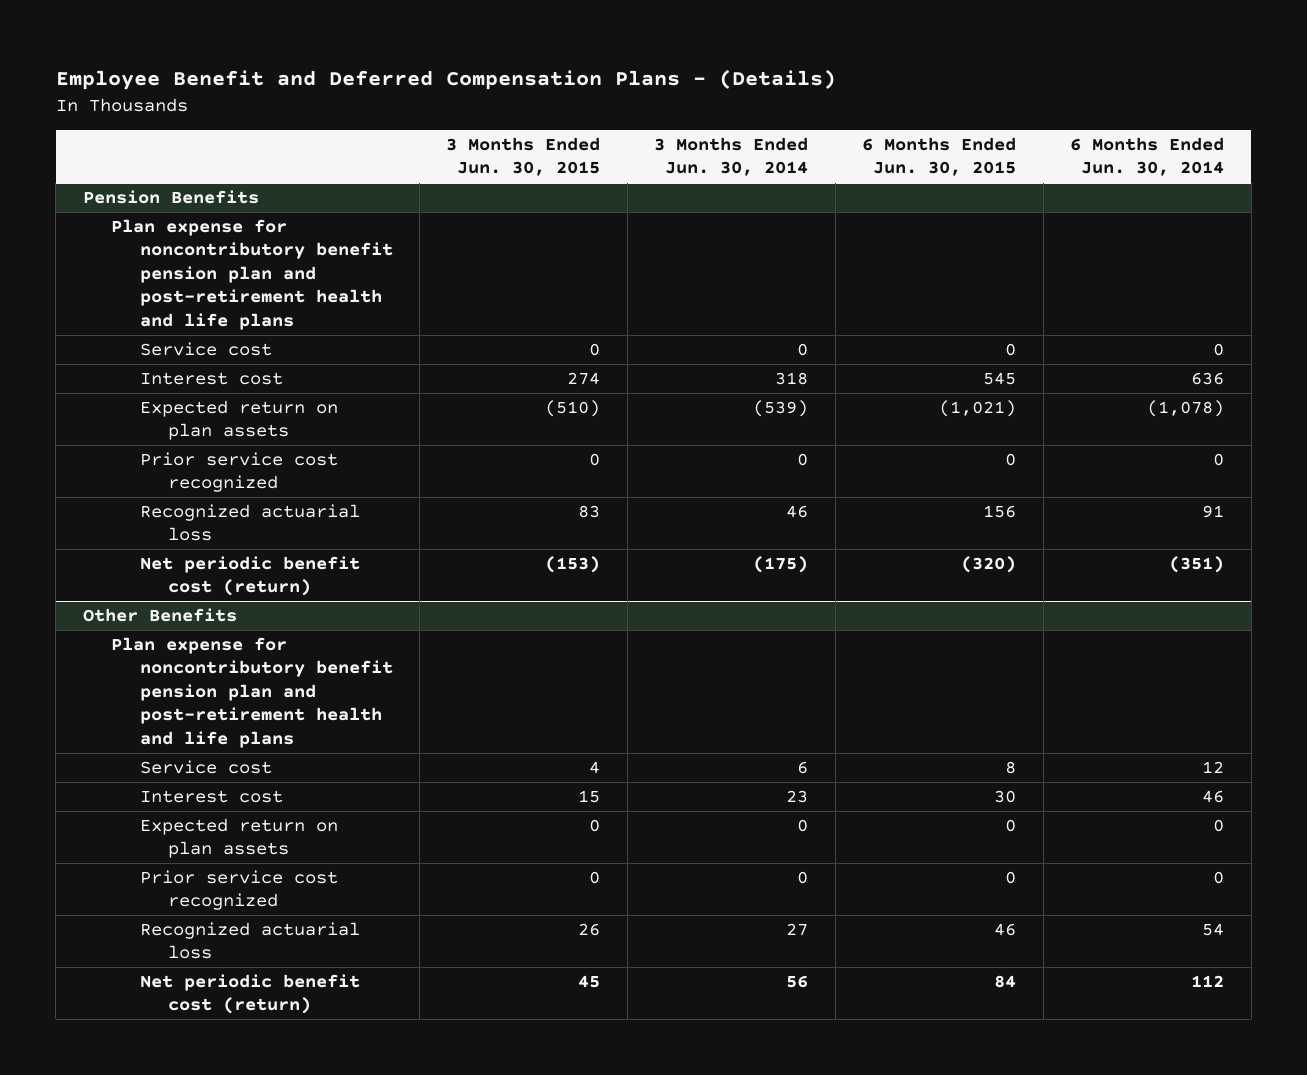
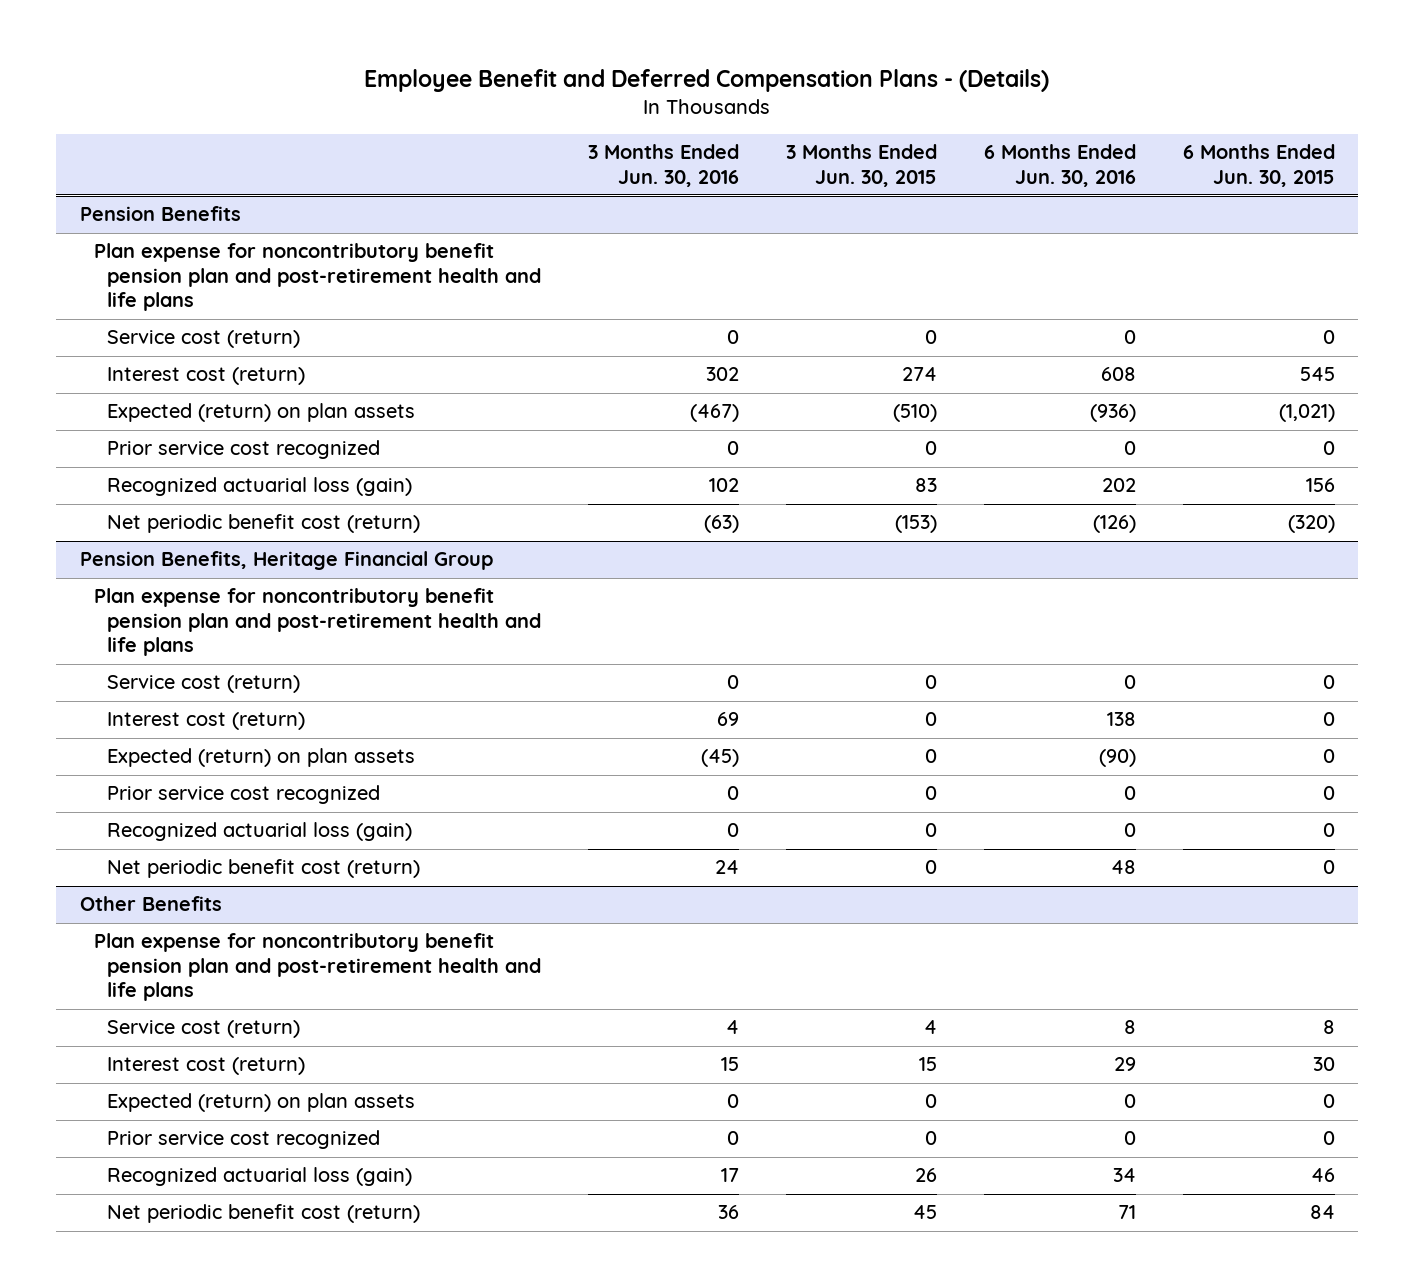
- | 3 Months Ended Jun. 30, 2015 | 3 Months Ended Jun. 30, 2014 | 6 Months Ended Jun. 30, 2015 | 6 Months Ended Jun. 30, 2014
+ | 3 Months Ended Jun. 30, 2016 | 3 Months Ended Jun. 30, 2015 | 6 Months Ended Jun. 30, 2016 | 6 Months Ended Jun. 30, 2015
@ Pension Benefits
- Service cost | 0 | 0 | 0 | 0
- Interest cost | 274 | 318 | 545 | 636
- Expected return on plan assets | (510) | (539) | (1,021) | (1,078)
+ Service cost (return) | 0 | 0 | 0 | 0
+ Interest cost (return) | 302 | 274 | 608 | 545
+ Expected (return) on plan assets | (467) | (510) | (936) | (1,021)
- Recognized actuarial loss | 83 | 46 | 156 | 91
+ Recognized actuarial loss (gain) | 102 | 83 | 202 | 156
+ Pension Benefits, Heritage Financial Group
+ Plan expense for noncontributory benefit pension plan and post-retirement health and life plans
+ Service cost (return) | 0 | 0 | 0 | 0
+ Interest cost (return) | 69 | 0 | 138 | 0
+ Expected (return) on plan assets | (45) | 0 | (90) | 0
+ Prior service cost recognized | 0 | 0 | 0 | 0
+ Recognized actuarial loss (gain) | 0 | 0 | 0 | 0
+ Net periodic benefit cost (return) | 24 | 0 | 48 | 0
@ Other Benefits
- Service cost | 4 | 6 | 8 | 12
- Interest cost | 15 | 23 | 30 | 46
- Expected return on plan assets | 0 | 0 | 0 | 0
+ Service cost (return) | 4 | 4 | 8 | 8
+ Interest cost (return) | 15 | 15 | 29 | 30
+ Expected (return) on plan assets | 0 | 0 | 0 | 0
- Recognized actuarial loss | 26 | 27 | 46 | 54
+ Recognized actuarial loss (gain) | 17 | 26 | 34 | 46

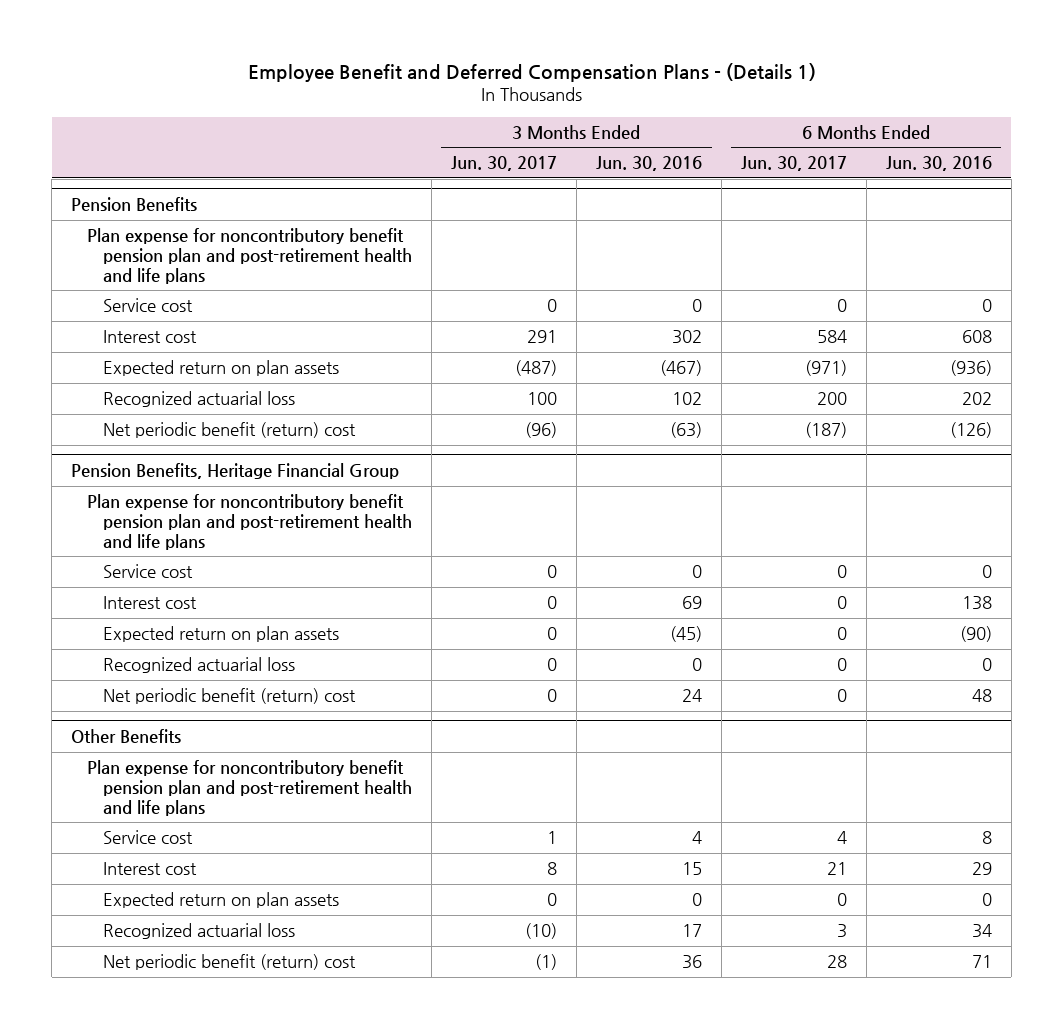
- Employee Benefit and Deferred Compensation Plans - (Details)
+ Employee Benefit and Deferred Compensation Plans - (Details 1)
- | 3 Months Ended Jun. 30, 2016 | 3 Months Ended Jun. 30, 2015 | 6 Months Ended Jun. 30, 2016 | 6 Months Ended Jun. 30, 2015
+ | 3 Months Ended Jun. 30, 2017 | 3 Months Ended Jun. 30, 2016 | 6 Months Ended Jun. 30, 2017 | 6 Months Ended Jun. 30, 2016
@ Pension Benefits
- Service cost (return) | 0 | 0 | 0 | 0
- Interest cost (return) | 302 | 274 | 608 | 545
- Expected (return) on plan assets | (467) | (510) | (936) | (1,021)
- Prior service cost recognized | 0 | 0 | 0 | 0
- Recognized actuarial loss (gain) | 102 | 83 | 202 | 156
- Net periodic benefit cost (return) | (63) | (153) | (126) | (320)
+ Service cost | 0 | 0 | 0 | 0
+ Interest cost | 291 | 302 | 584 | 608
+ Expected return on plan assets | (487) | (467) | (971) | (936)
+ Recognized actuarial loss | 100 | 102 | 200 | 202
+ Net periodic benefit (return) cost | (96) | (63) | (187) | (126)
@ Pension Benefits, Heritage Financial Group
- Service cost (return) | 0 | 0 | 0 | 0
- Interest cost (return) | 69 | 0 | 138 | 0
- Expected (return) on plan assets | (45) | 0 | (90) | 0
- Prior service cost recognized | 0 | 0 | 0 | 0
- Recognized actuarial loss (gain) | 0 | 0 | 0 | 0
- Net periodic benefit cost (return) | 24 | 0 | 48 | 0
+ Service cost | 0 | 0 | 0 | 0
+ Interest cost | 0 | 69 | 0 | 138
+ Expected return on plan assets | 0 | (45) | 0 | (90)
+ Recognized actuarial loss | 0 | 0 | 0 | 0
+ Net periodic benefit (return) cost | 0 | 24 | 0 | 48
@ Other Benefits
- Service cost (return) | 4 | 4 | 8 | 8
- Interest cost (return) | 15 | 15 | 29 | 30
- Expected (return) on plan assets | 0 | 0 | 0 | 0
- Prior service cost recognized | 0 | 0 | 0 | 0
- Recognized actuarial loss (gain) | 17 | 26 | 34 | 46
- Net periodic benefit cost (return) | 36 | 45 | 71 | 84
+ Service cost | 1 | 4 | 4 | 8
+ Interest cost | 8 | 15 | 21 | 29
+ Expected return on plan assets | 0 | 0 | 0 | 0
+ Recognized actuarial loss | (10) | 17 | 3 | 34
+ Net periodic benefit (return) cost | (1) | 36 | 28 | 71

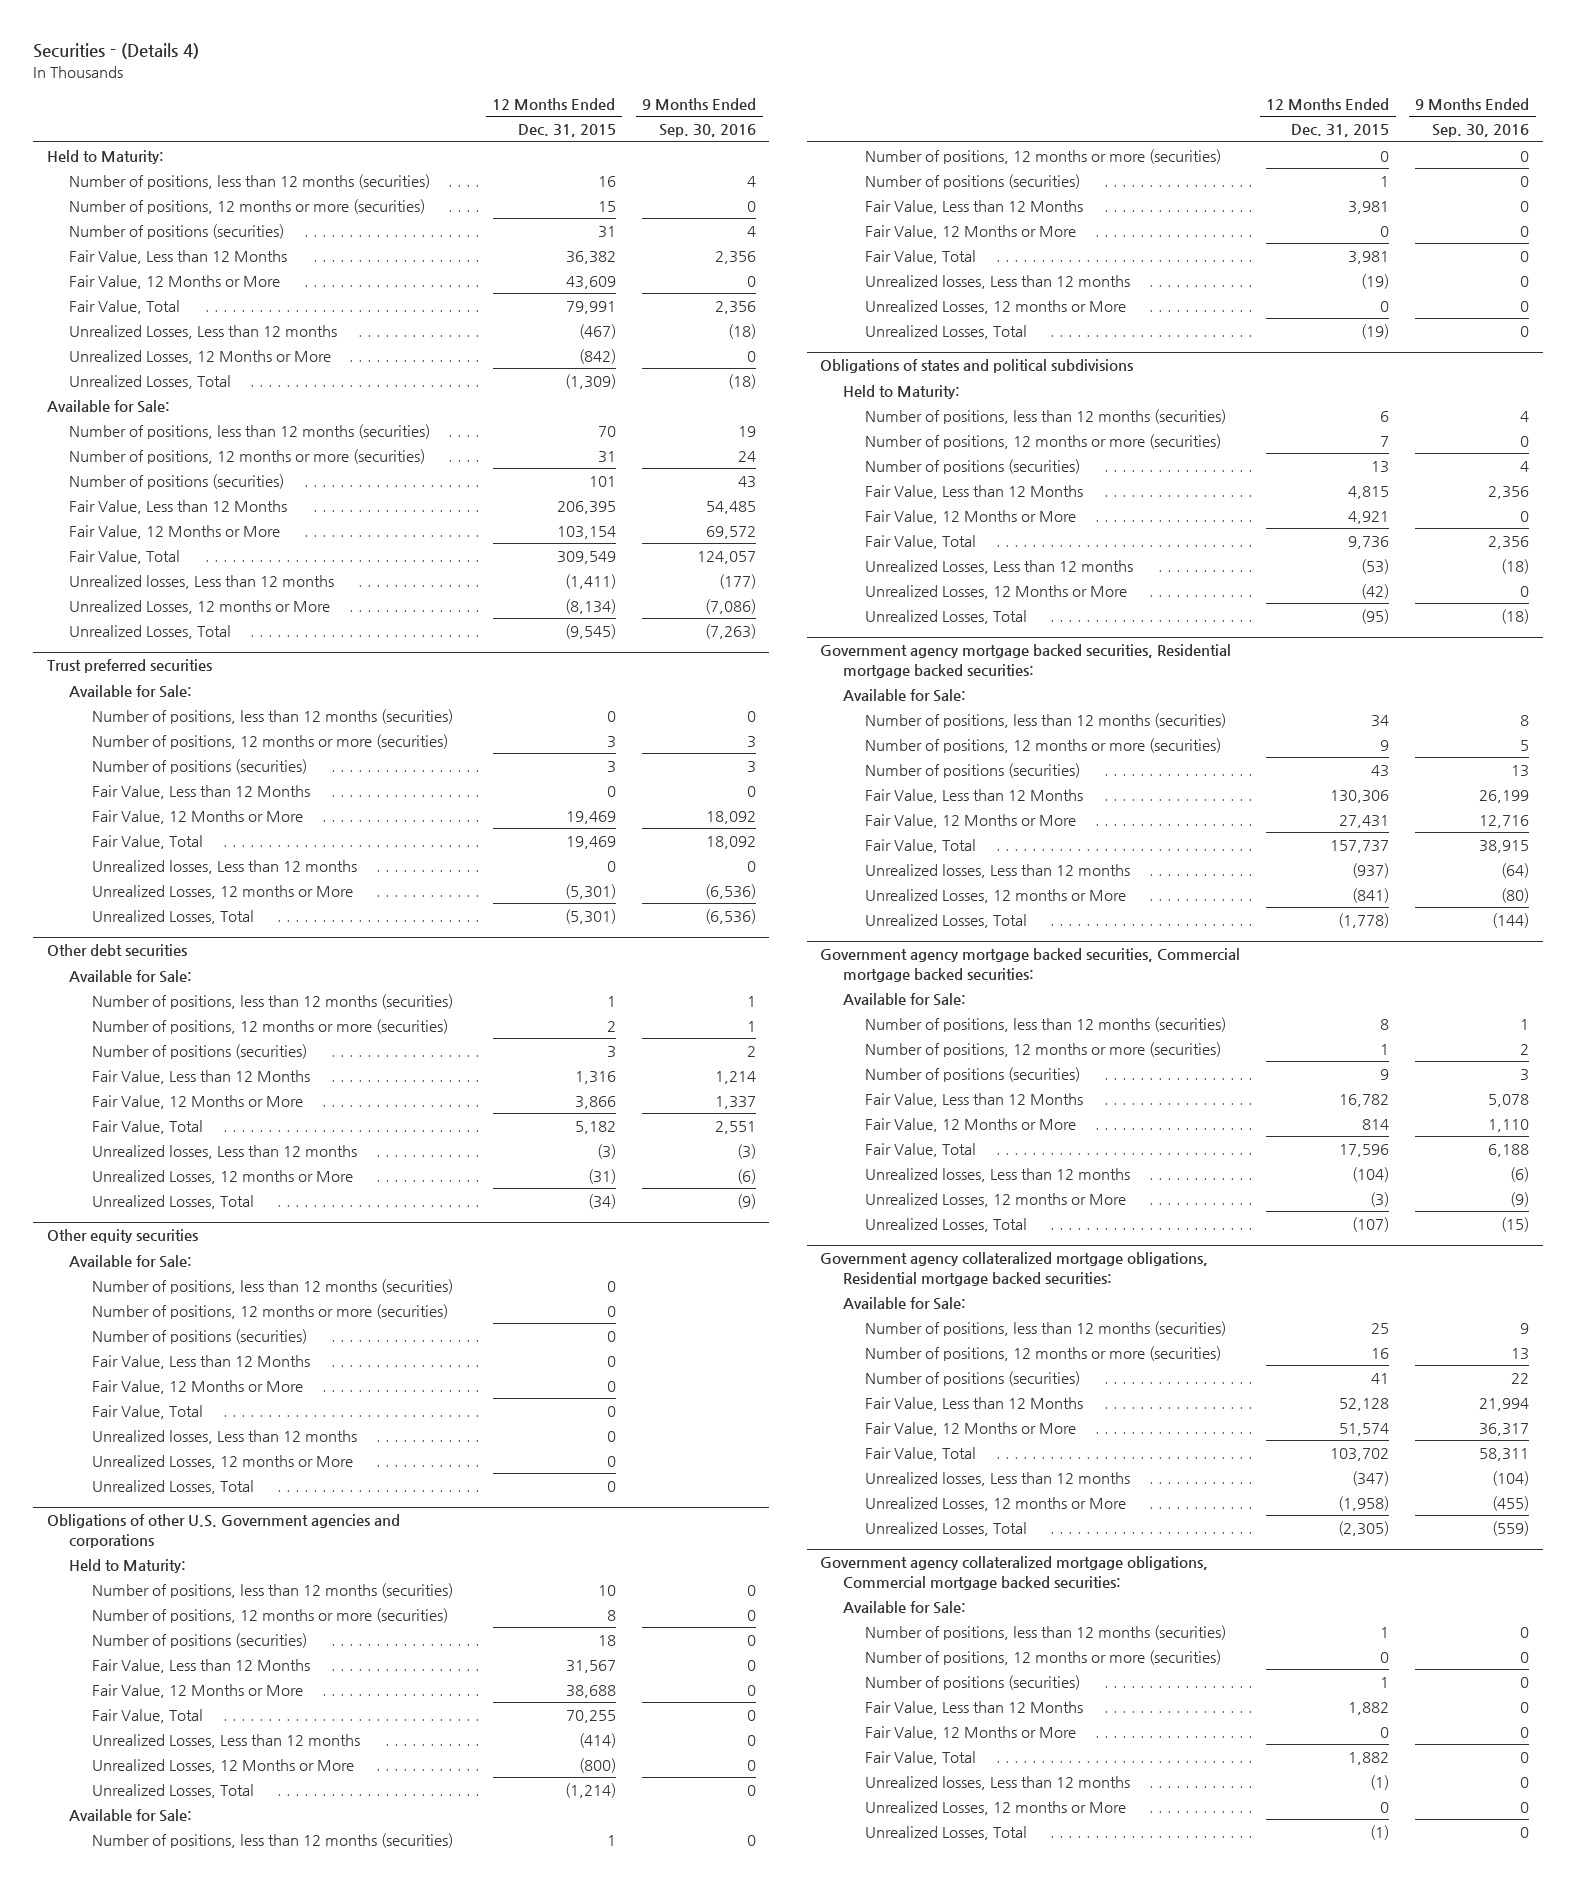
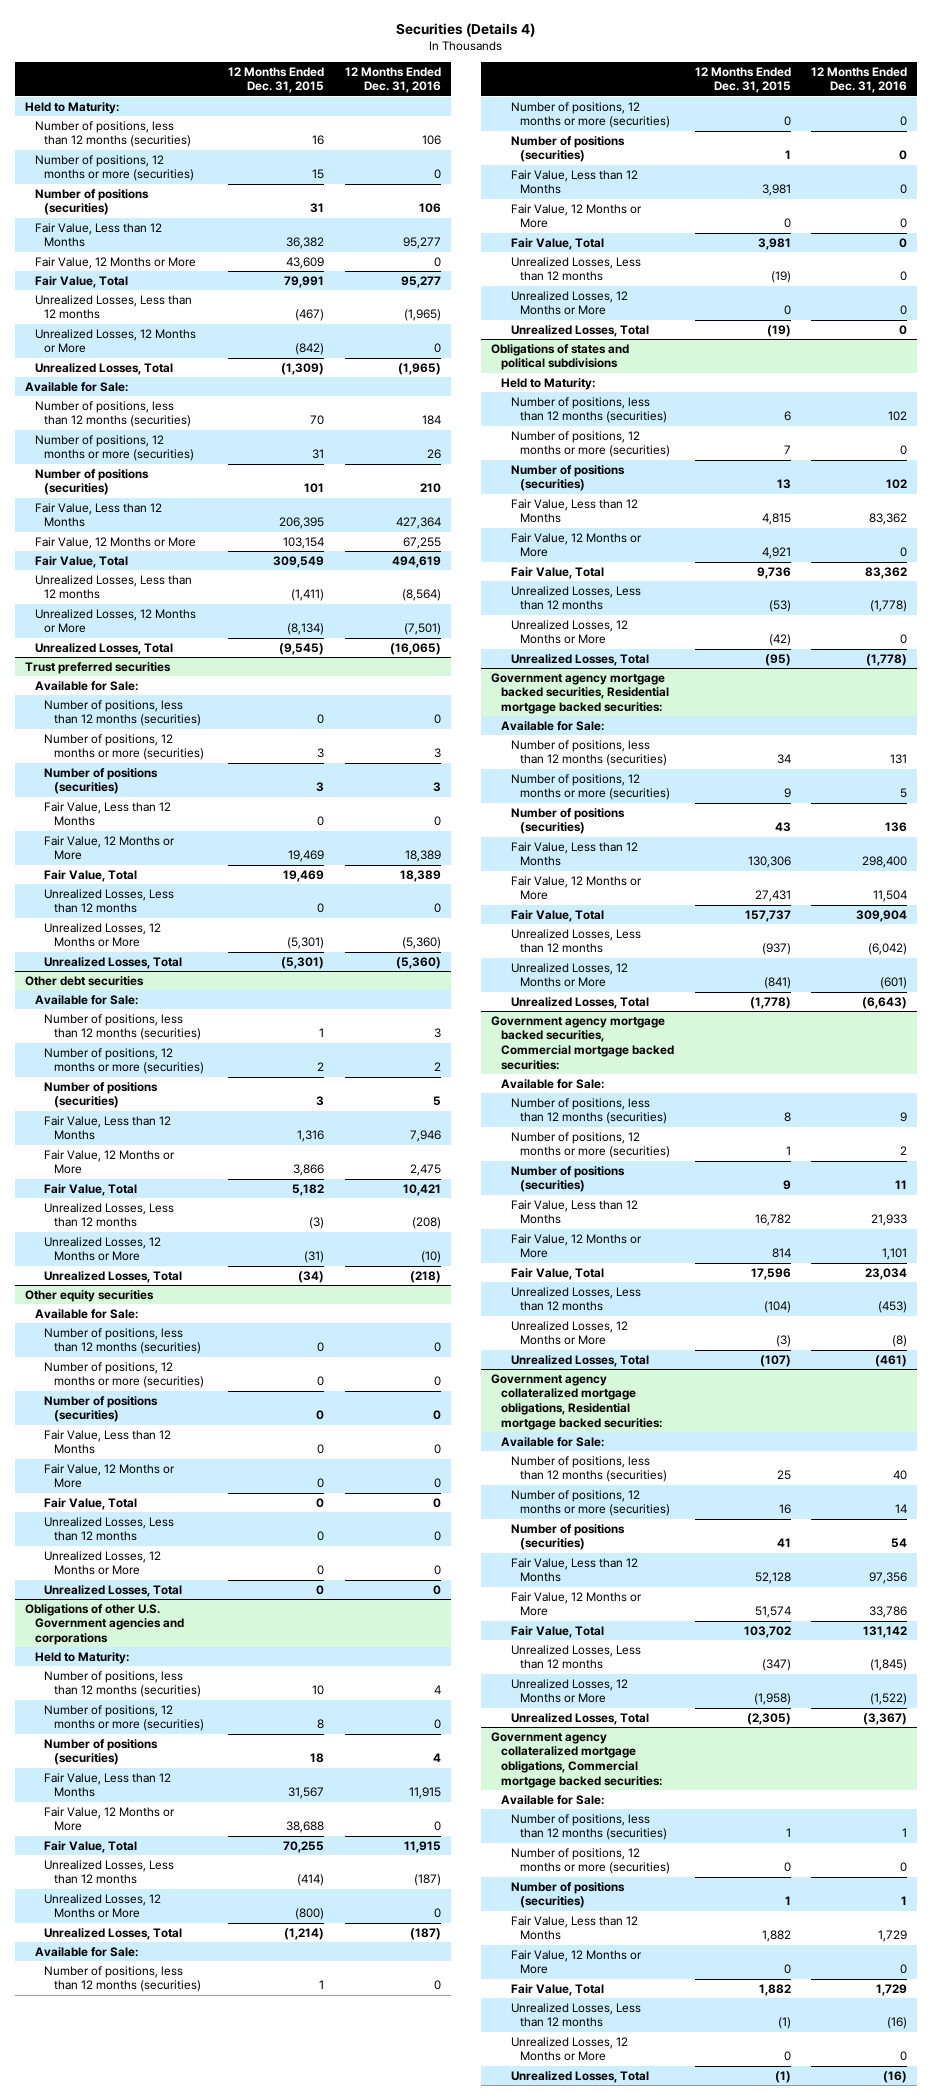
- Securities - (Details 4)
+ Securities (Details 4)
- | 12 Months Ended Dec. 31, 2015 | 9 Months Ended Sep. 30, 2016
+ | 12 Months Ended Dec. 31, 2015 | 12 Months Ended Dec. 31, 2016
- Unrealized losses, Less than 12 months | (1,411) | (177)
- Unrealized Losses, 12 months or More | (8,134) | (7,086)
+ Unrealized Losses, Less than 12 months | (1,411) | (8,564)
+ Unrealized Losses, 12 Months or More | (8,134) | (7,501)
@ Trust preferred securities
- Unrealized losses, Less than 12 months | 0 | 0
- Unrealized Losses, 12 months or More | (5,301) | (6,536)
+ Unrealized Losses, Less than 12 months | 0 | 0
+ Unrealized Losses, 12 Months or More | (5,301) | (5,360)
@ Other debt securities
- Unrealized losses, Less than 12 months | (3) | (3)
- Unrealized Losses, 12 months or More | (31) | (6)
+ Unrealized Losses, Less than 12 months | (3) | (208)
+ Unrealized Losses, 12 Months or More | (31) | (10)
@ Other equity securities
- Unrealized losses, Less than 12 months | 0 |
- Unrealized Losses, 12 months or More | 0 |
+ Unrealized Losses, Less than 12 months | 0 | 0
+ Unrealized Losses, 12 Months or More | 0 | 0
@ Obligations of other U.S. Government agencies and corporations
- Unrealized losses, Less than 12 months | (19) | 0
- Unrealized Losses, 12 months or More | 0 | 0
+ Unrealized Losses, Less than 12 months | (19) | 0
+ Unrealized Losses, 12 Months or More | 0 | 0
@ Government agency mortgage backed securities, Residential mortgage backed securities:
- Unrealized losses, Less than 12 months | (937) | (64)
- Unrealized Losses, 12 months or More | (841) | (80)
+ Unrealized Losses, Less than 12 months | (937) | (6,042)
+ Unrealized Losses, 12 Months or More | (841) | (601)
@ Government agency mortgage backed securities, Commercial mortgage backed securities:
- Unrealized losses, Less than 12 months | (104) | (6)
- Unrealized Losses, 12 months or More | (3) | (9)
+ Unrealized Losses, Less than 12 months | (104) | (453)
+ Unrealized Losses, 12 Months or More | (3) | (8)
@ Government agency collateralized mortgage obligations, Residential mortgage backed securities:
- Unrealized losses, Less than 12 months | (347) | (104)
- Unrealized Losses, 12 months or More | (1,958) | (455)
+ Unrealized Losses, Less than 12 months | (347) | (1,845)
+ Unrealized Losses, 12 Months or More | (1,958) | (1,522)
@ Government agency collateralized mortgage obligations, Commercial mortgage backed securities:
- Unrealized losses, Less than 12 months | (1) | 0
- Unrealized Losses, 12 months or More | 0 | 0
+ Unrealized Losses, Less than 12 months | (1) | (16)
+ Unrealized Losses, 12 Months or More | 0 | 0

